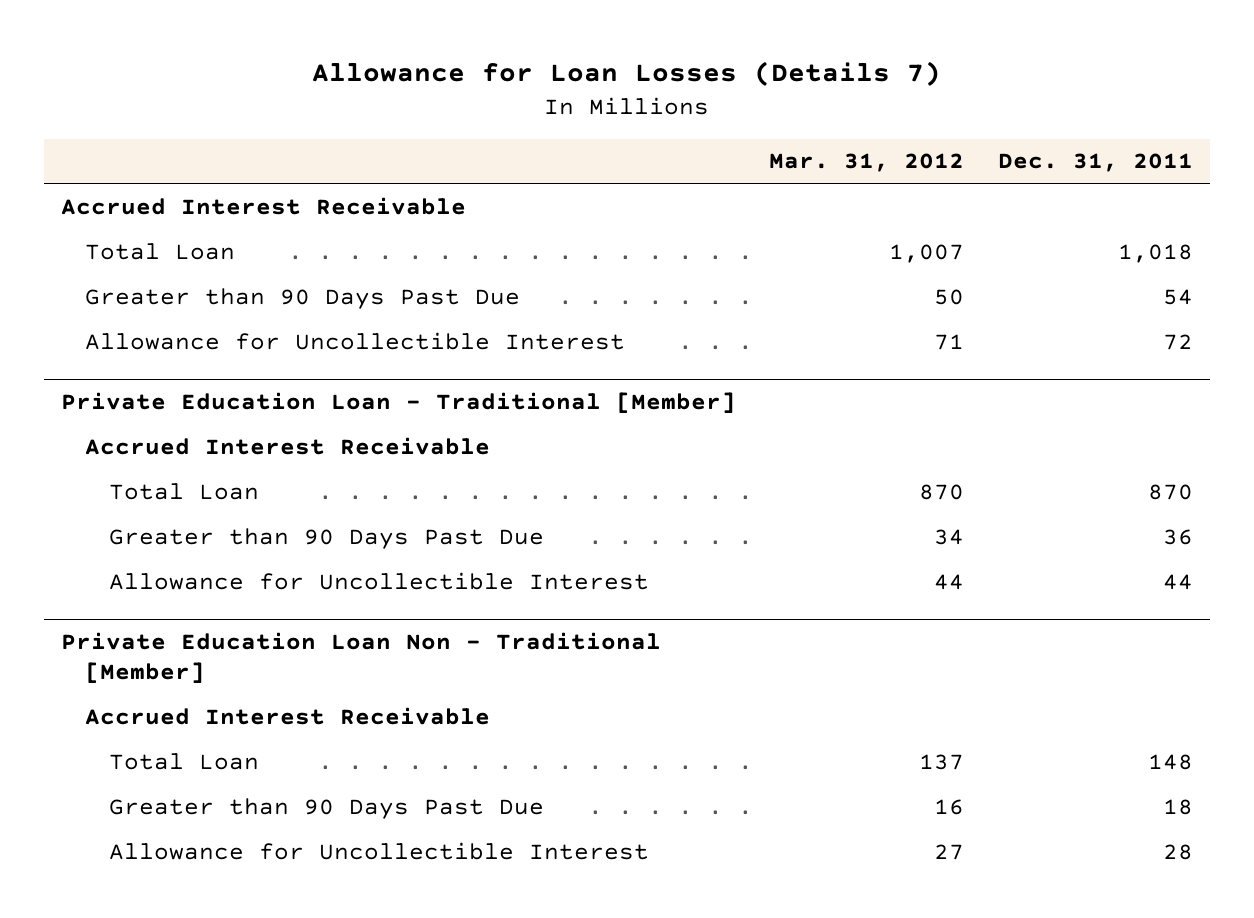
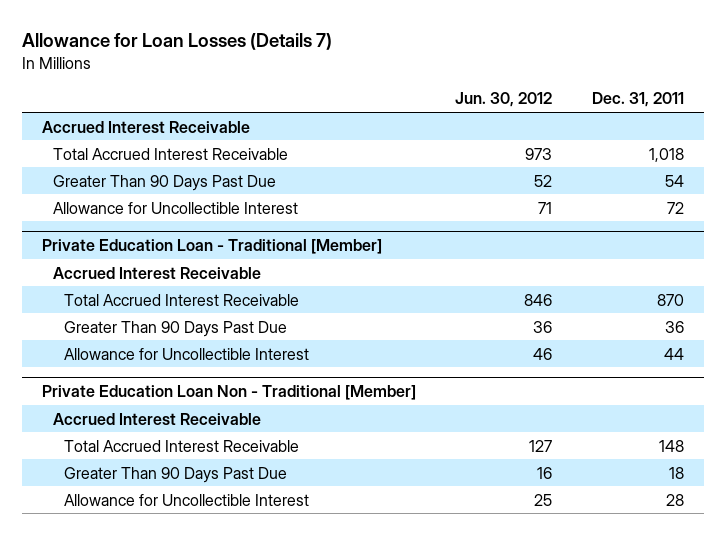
- | Mar. 31, 2012 | Dec. 31, 2011
+ | Jun. 30, 2012 | Dec. 31, 2011
- Total Loan | 1,007 | 1,018
- Greater than 90 Days Past Due | 50 | 54
+ Total Accrued Interest Receivable | 973 | 1,018
+ Greater Than 90 Days Past Due | 52 | 54
@ Private Education Loan - Traditional [Member]
- Total Loan | 870 | 870
- Greater than 90 Days Past Due | 34 | 36
+ Total Accrued Interest Receivable | 846 | 870
+ Greater Than 90 Days Past Due | 36 | 36
@ Private Education Loan Non - Traditional [Member]
- Total Loan | 137 | 148
- Greater than 90 Days Past Due | 16 | 18
+ Total Accrued Interest Receivable | 127 | 148
+ Greater Than 90 Days Past Due | 16 | 18

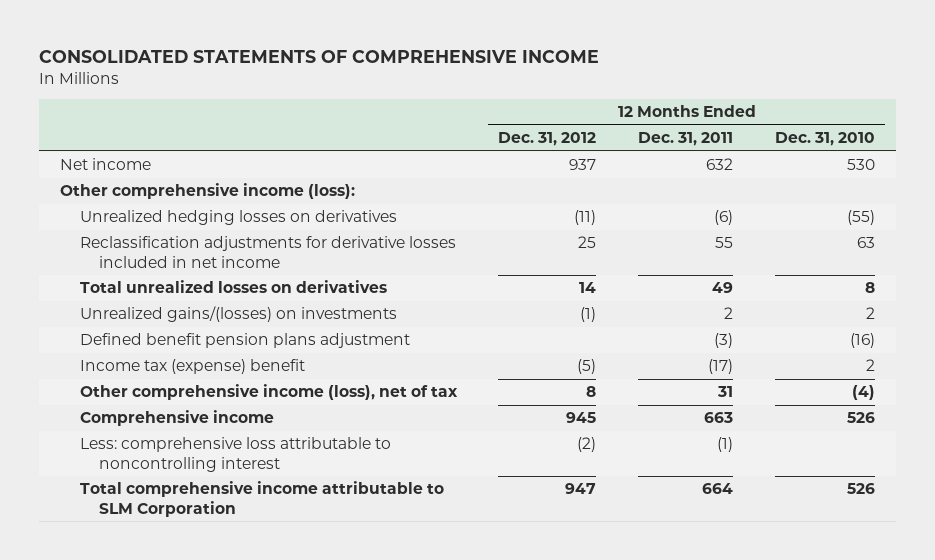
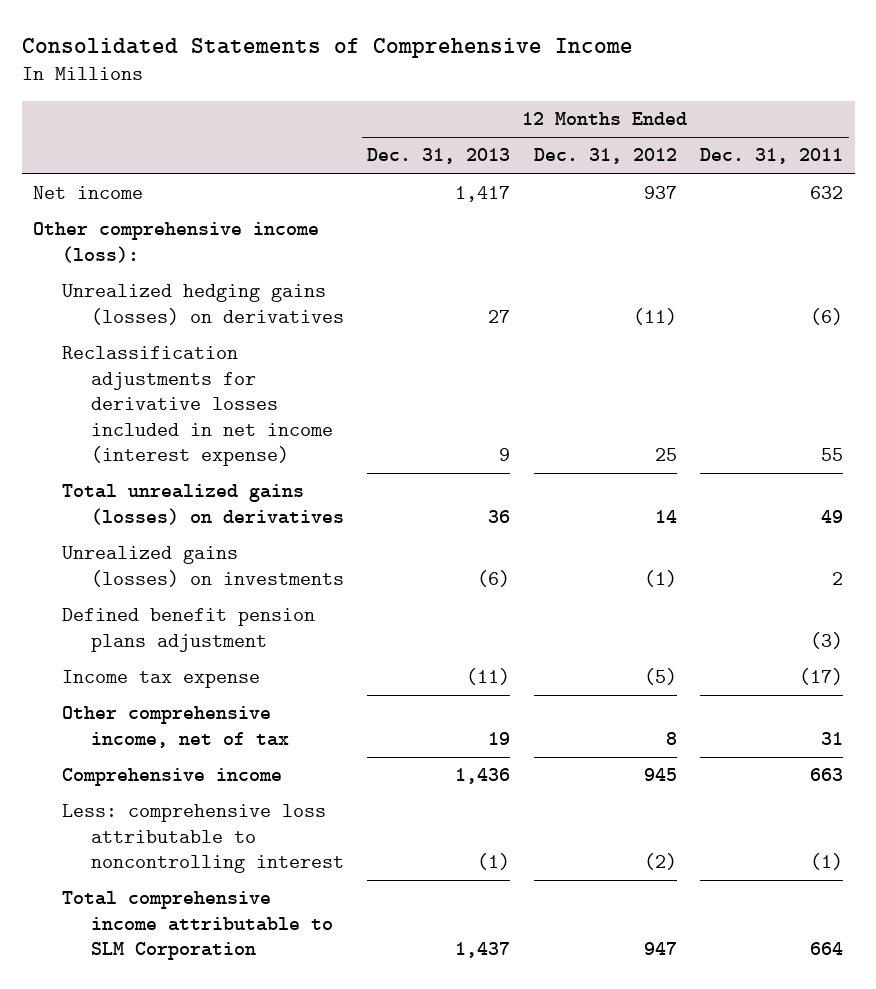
- CONSOLIDATED STATEMENTS OF COMPREHENSIVE INCOME
+ Consolidated Statements of Comprehensive Income
- | 12 Months Ended Dec. 31, 2012 | 12 Months Ended Dec. 31, 2011 | 12 Months Ended Dec. 31, 2010
+ | 12 Months Ended Dec. 31, 2013 | 12 Months Ended Dec. 31, 2012 | 12 Months Ended Dec. 31, 2011
- Unrealized hedging losses on derivatives | (11) | (6) | (55)
- Reclassification adjustments for derivative losses included in net income | 25 | 55 | 63
- Total unrealized losses on derivatives | 14 | 49 | 8
- Unrealized gains/(losses) on investments | (1) | 2 | 2
+ Unrealized hedging gains (losses) on derivatives | 27 | (11) | (6)
+ Reclassification adjustments for derivative losses included in net income (interest expense) | 9 | 25 | 55
+ Total unrealized gains (losses) on derivatives | 36 | 14 | 49
+ Unrealized gains (losses) on investments | (6) | (1) | 2
- Income tax (expense) benefit | (5) | (17) | 2
- Other comprehensive income (loss), net of tax | 8 | 31 | (4)
+ Income tax expense | (11) | (5) | (17)
+ Other comprehensive income, net of tax | 19 | 8 | 31

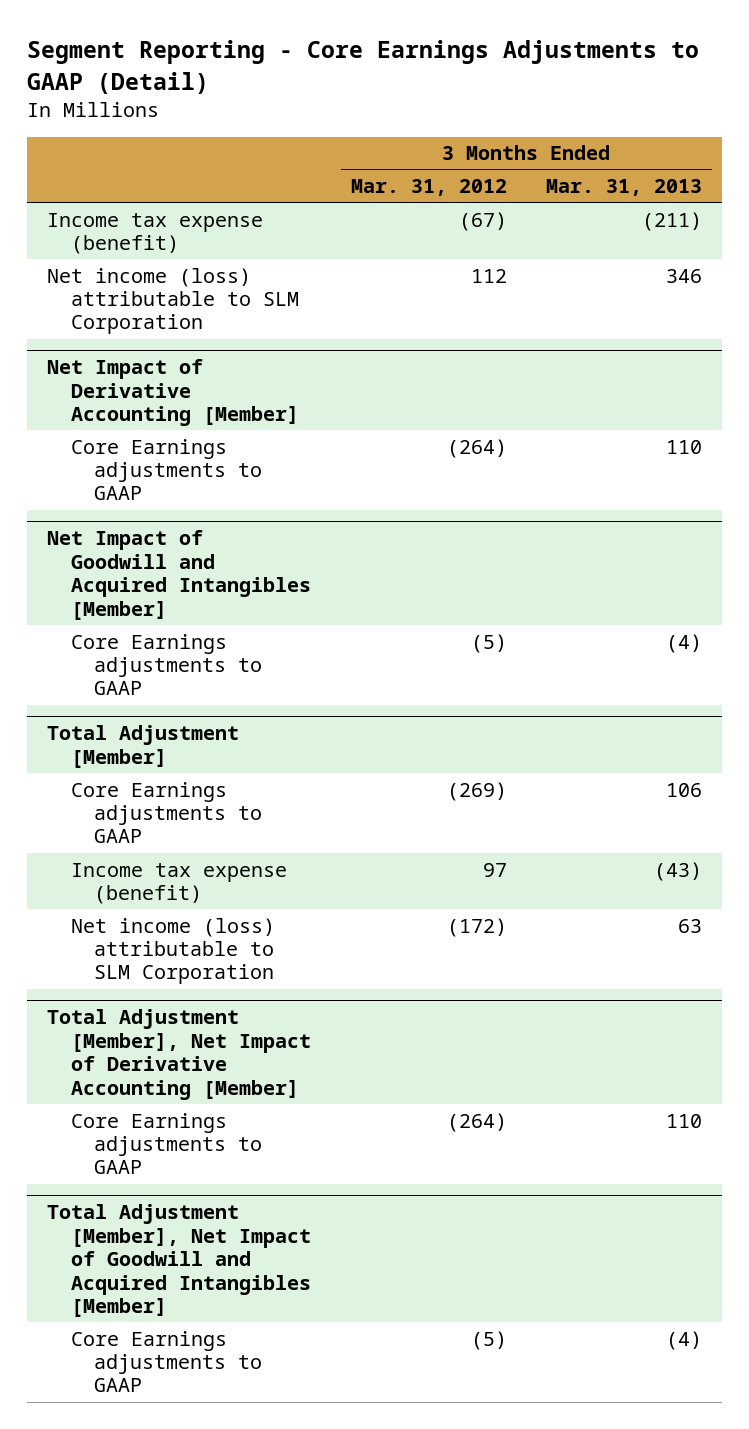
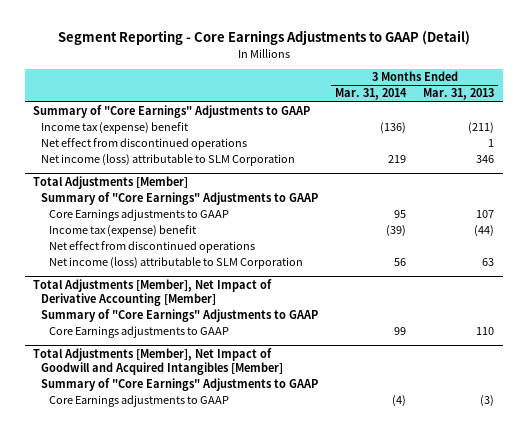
- | 3 Months Ended Mar. 31, 2012 | 3 Months Ended Mar. 31, 2013
+ | 3 Months Ended Mar. 31, 2014 | 3 Months Ended Mar. 31, 2013
- Income tax expense (benefit) | (67) | (211)
+ Summary of "Core Earnings" Adjustments to GAAP
+ Income tax (expense) benefit | (136) | (211)
+ Net effect from discontinued operations | | 1
- Net Impact of Derivative Accounting [Member]
- Core Earnings adjustments to GAAP | (264) | 110
- Net Impact of Goodwill and Acquired Intangibles [Member]
- Core Earnings adjustments to GAAP | (5) | (4)
- Total Adjustment [Member]
- Core Earnings adjustments to GAAP | (269) | 106
- Income tax expense (benefit) | 97 | (43)
+ Total Adjustments [Member]
+ Summary of "Core Earnings" Adjustments to GAAP
+ Core Earnings adjustments to GAAP | 95 | 107
+ Income tax (expense) benefit | (39) | (44)
+ Net effect from discontinued operations
- Total Adjustment [Member], Net Impact of Derivative Accounting [Member]
+ Total Adjustments [Member], Net Impact of Derivative Accounting [Member]
+ Summary of "Core Earnings" Adjustments to GAAP
- Total Adjustment [Member], Net Impact of Goodwill and Acquired Intangibles [Member]
- Core Earnings adjustments to GAAP | (5) | (4)
+ Total Adjustments [Member], Net Impact of Goodwill and Acquired Intangibles [Member]
+ Summary of "Core Earnings" Adjustments to GAAP
+ Core Earnings adjustments to GAAP | (4) | (3)

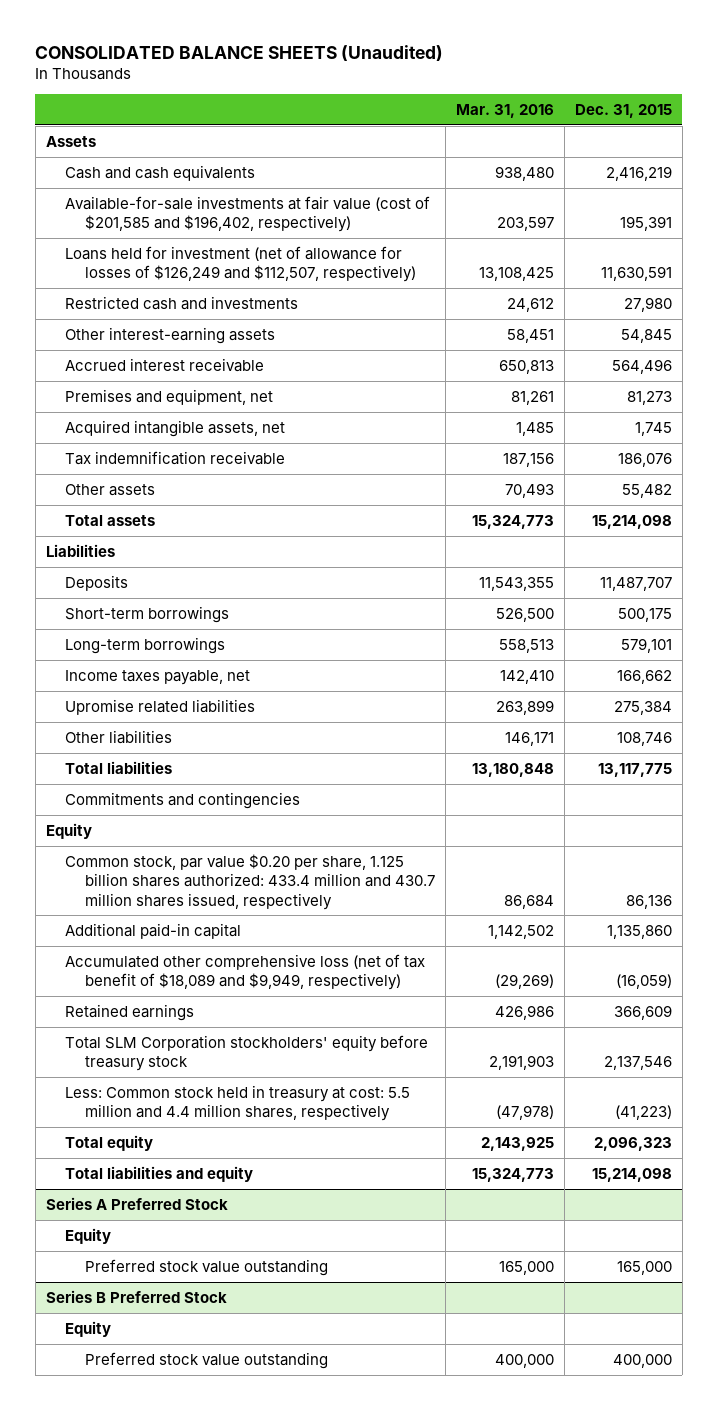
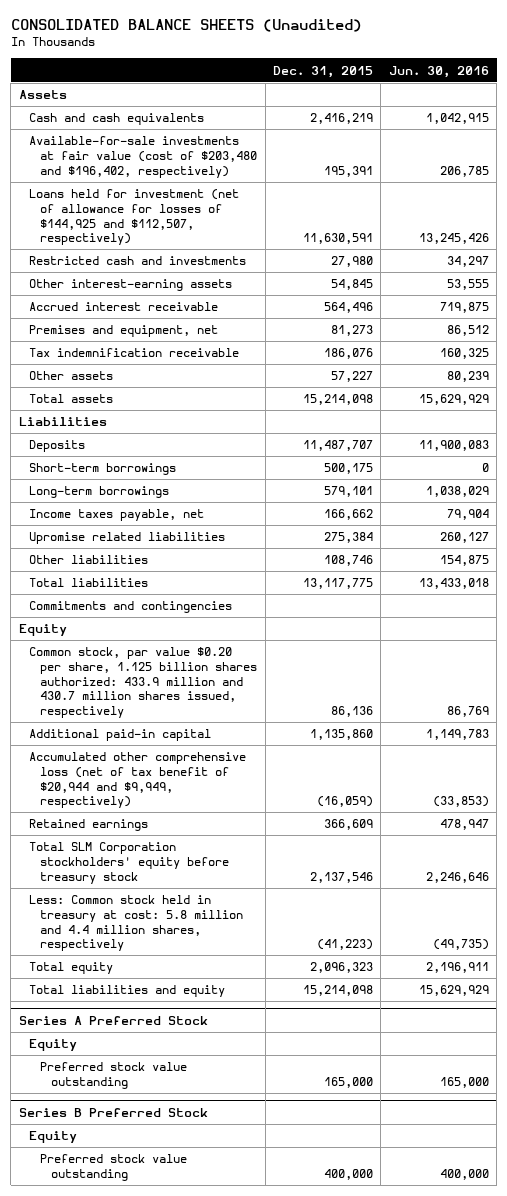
- | Mar. 31, 2016 | Dec. 31, 2015
+ | Dec. 31, 2015 | Jun. 30, 2016
- Available-for-sale investments at fair value (cost of $201,585 and $196,402, respectively) | 203,597 | 195,391
- Loans held for investment (net of allowance for losses of $126,249 and $112,507, respectively) | 13,108,425 | 11,630,591
+ Available-for-sale investments at fair value (cost of $203,480 and $196,402, respectively) | 195,391 | 206,785
+ Loans held for investment (net of allowance for losses of $144,925 and $112,507, respectively) | 11,630,591 | 13,245,426
- Acquired intangible assets, net | 1,485 | 1,745
- Other assets | 70,493 | 55,482
+ Other assets | 57,227 | 80,239
- Common stock, par value $0.20 per share, 1.125 billion shares authorized: 433.4 million and 430.7 million shares issued, respectively | 86,684 | 86,136
+ Common stock, par value $0.20 per share, 1.125 billion shares authorized: 433.9 million and 430.7 million shares issued, respectively | 86,136 | 86,769
- Accumulated other comprehensive loss (net of tax benefit of $18,089 and $9,949, respectively) | (29,269) | (16,059)
+ Accumulated other comprehensive loss (net of tax benefit of $20,944 and $9,949, respectively) | (16,059) | (33,853)
- Less: Common stock held in treasury at cost: 5.5 million and 4.4 million shares, respectively | (47,978) | (41,223)
+ Less: Common stock held in treasury at cost: 5.8 million and 4.4 million shares, respectively | (41,223) | (49,735)

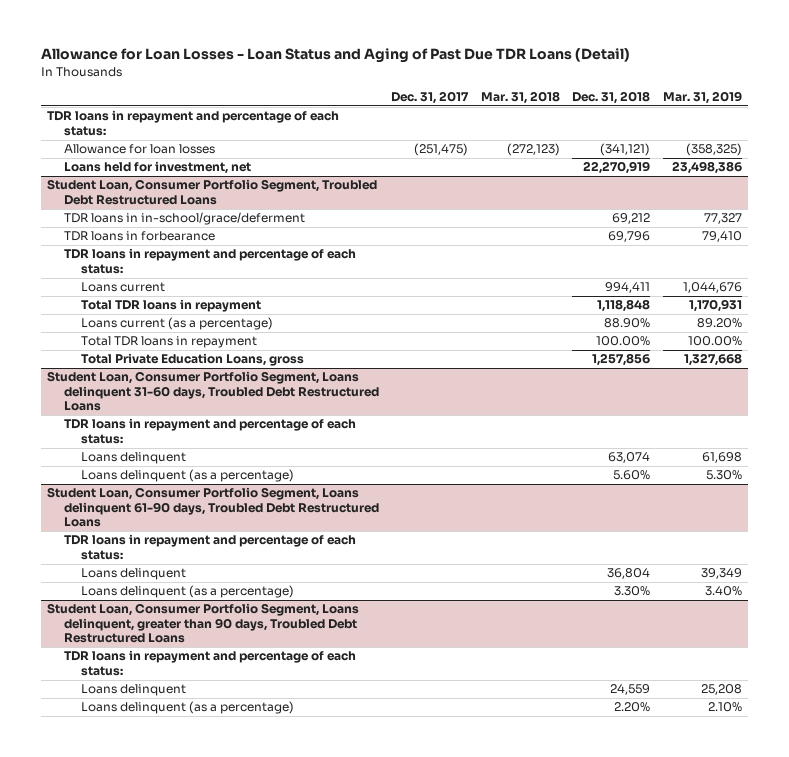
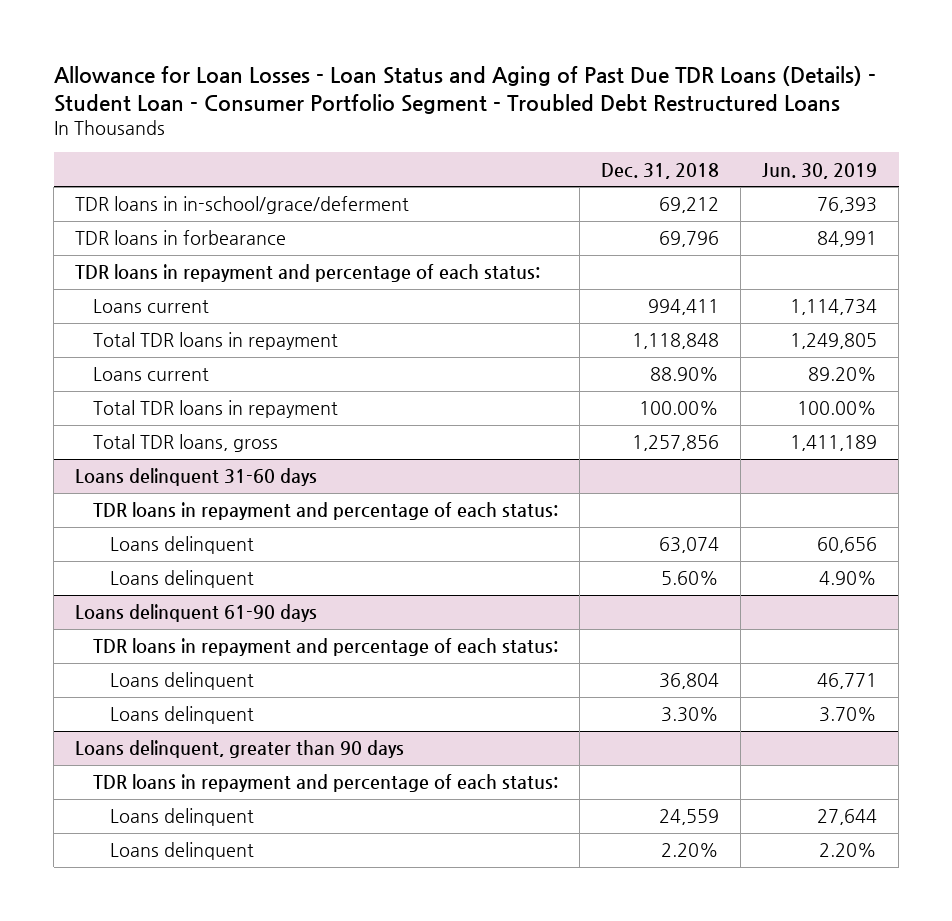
- Allowance for Loan Losses - Loan Status and Aging of Past Due TDR Loans (Detail)
+ Allowance for Loan Losses - Loan Status and Aging of Past Due TDR Loans (Details) - Student Loan - Consumer Portfolio Segment - Troubled Debt Restructured Loans
- | Dec. 31, 2017 | Mar. 31, 2018 | Dec. 31, 2018 | Mar. 31, 2019
+ | Dec. 31, 2018 | Jun. 30, 2019
- TDR loans in repayment and percentage of each status:
- Allowance for loan losses | (251,475) | (272,123) | (341,121) | (358,325)
- Loans held for investment, net | | | 22,270,919 | 23,498,386
- Student Loan, Consumer Portfolio Segment, Troubled Debt Restructured Loans
- Loans current (as a percentage) | | | 88.90% | 89.20%
+ Loans current | 88.90% | 89.20%
- Total Private Education Loans, gross | | | 1,257,856 | 1,327,668
- Student Loan, Consumer Portfolio Segment, Loans delinquent 31-60 days, Troubled Debt Restructured Loans
+ Total TDR loans, gross | 1,257,856 | 1,411,189
+ Loans delinquent 31-60 days
- Loans delinquent (as a percentage) | | | 5.60% | 5.30%
- Student Loan, Consumer Portfolio Segment, Loans delinquent 61-90 days, Troubled Debt Restructured Loans
+ Loans delinquent | 5.60% | 4.90%
+ Loans delinquent 61-90 days
- Loans delinquent (as a percentage) | | | 3.30% | 3.40%
- Student Loan, Consumer Portfolio Segment, Loans delinquent, greater than 90 days, Troubled Debt Restructured Loans
+ Loans delinquent | 3.30% | 3.70%
+ Loans delinquent, greater than 90 days
- Loans delinquent (as a percentage) | | | 2.20% | 2.10%
+ Loans delinquent | 2.20% | 2.20%

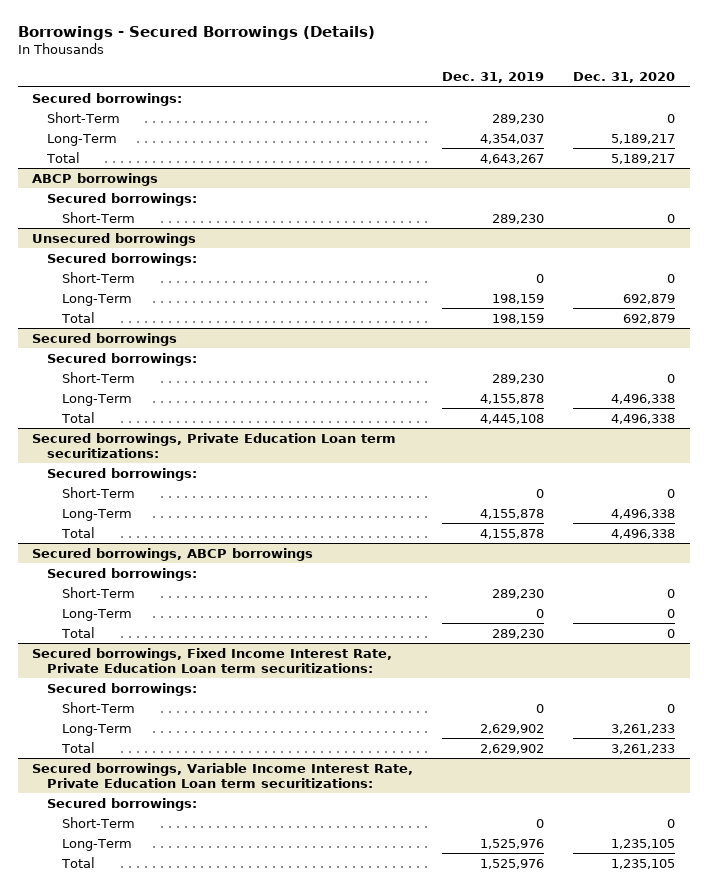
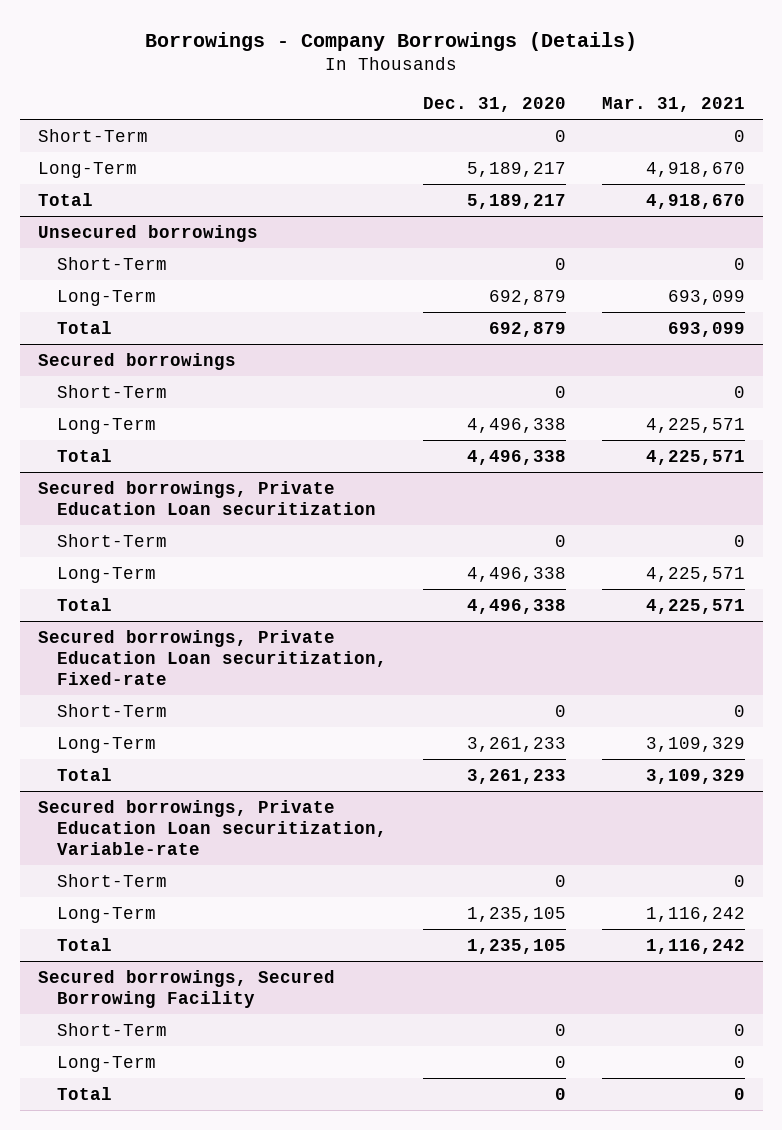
- Borrowings - Secured Borrowings (Details)
+ Borrowings - Company Borrowings (Details)
- | Dec. 31, 2019 | Dec. 31, 2020
+ | Dec. 31, 2020 | Mar. 31, 2021
- Secured borrowings:
- ABCP borrowings
- Secured borrowings:
- Short-Term | 289,230 | 0
@ Unsecured borrowings
- Secured borrowings:
@ Secured borrowings
- Secured borrowings:
- Secured borrowings, Private Education Loan term securitizations:
- Secured borrowings:
+ Secured borrowings, Private Education Loan securitization
- Secured borrowings, ABCP borrowings
- Secured borrowings:
- Short-Term | 289,230 | 0
- Long-Term | 0 | 0
- Total | 289,230 | 0
- Secured borrowings, Fixed Income Interest Rate, Private Education Loan term securitizations:
- Secured borrowings:
+ Secured borrowings, Private Education Loan securitization, Fixed-rate
- Secured borrowings, Variable Income Interest Rate, Private Education Loan term securitizations:
- Secured borrowings:
+ Secured borrowings, Private Education Loan securitization, Variable-rate
+ Secured borrowings, Secured Borrowing Facility
+ Short-Term | 0 | 0
+ Long-Term | 0 | 0
+ Total | 0 | 0

